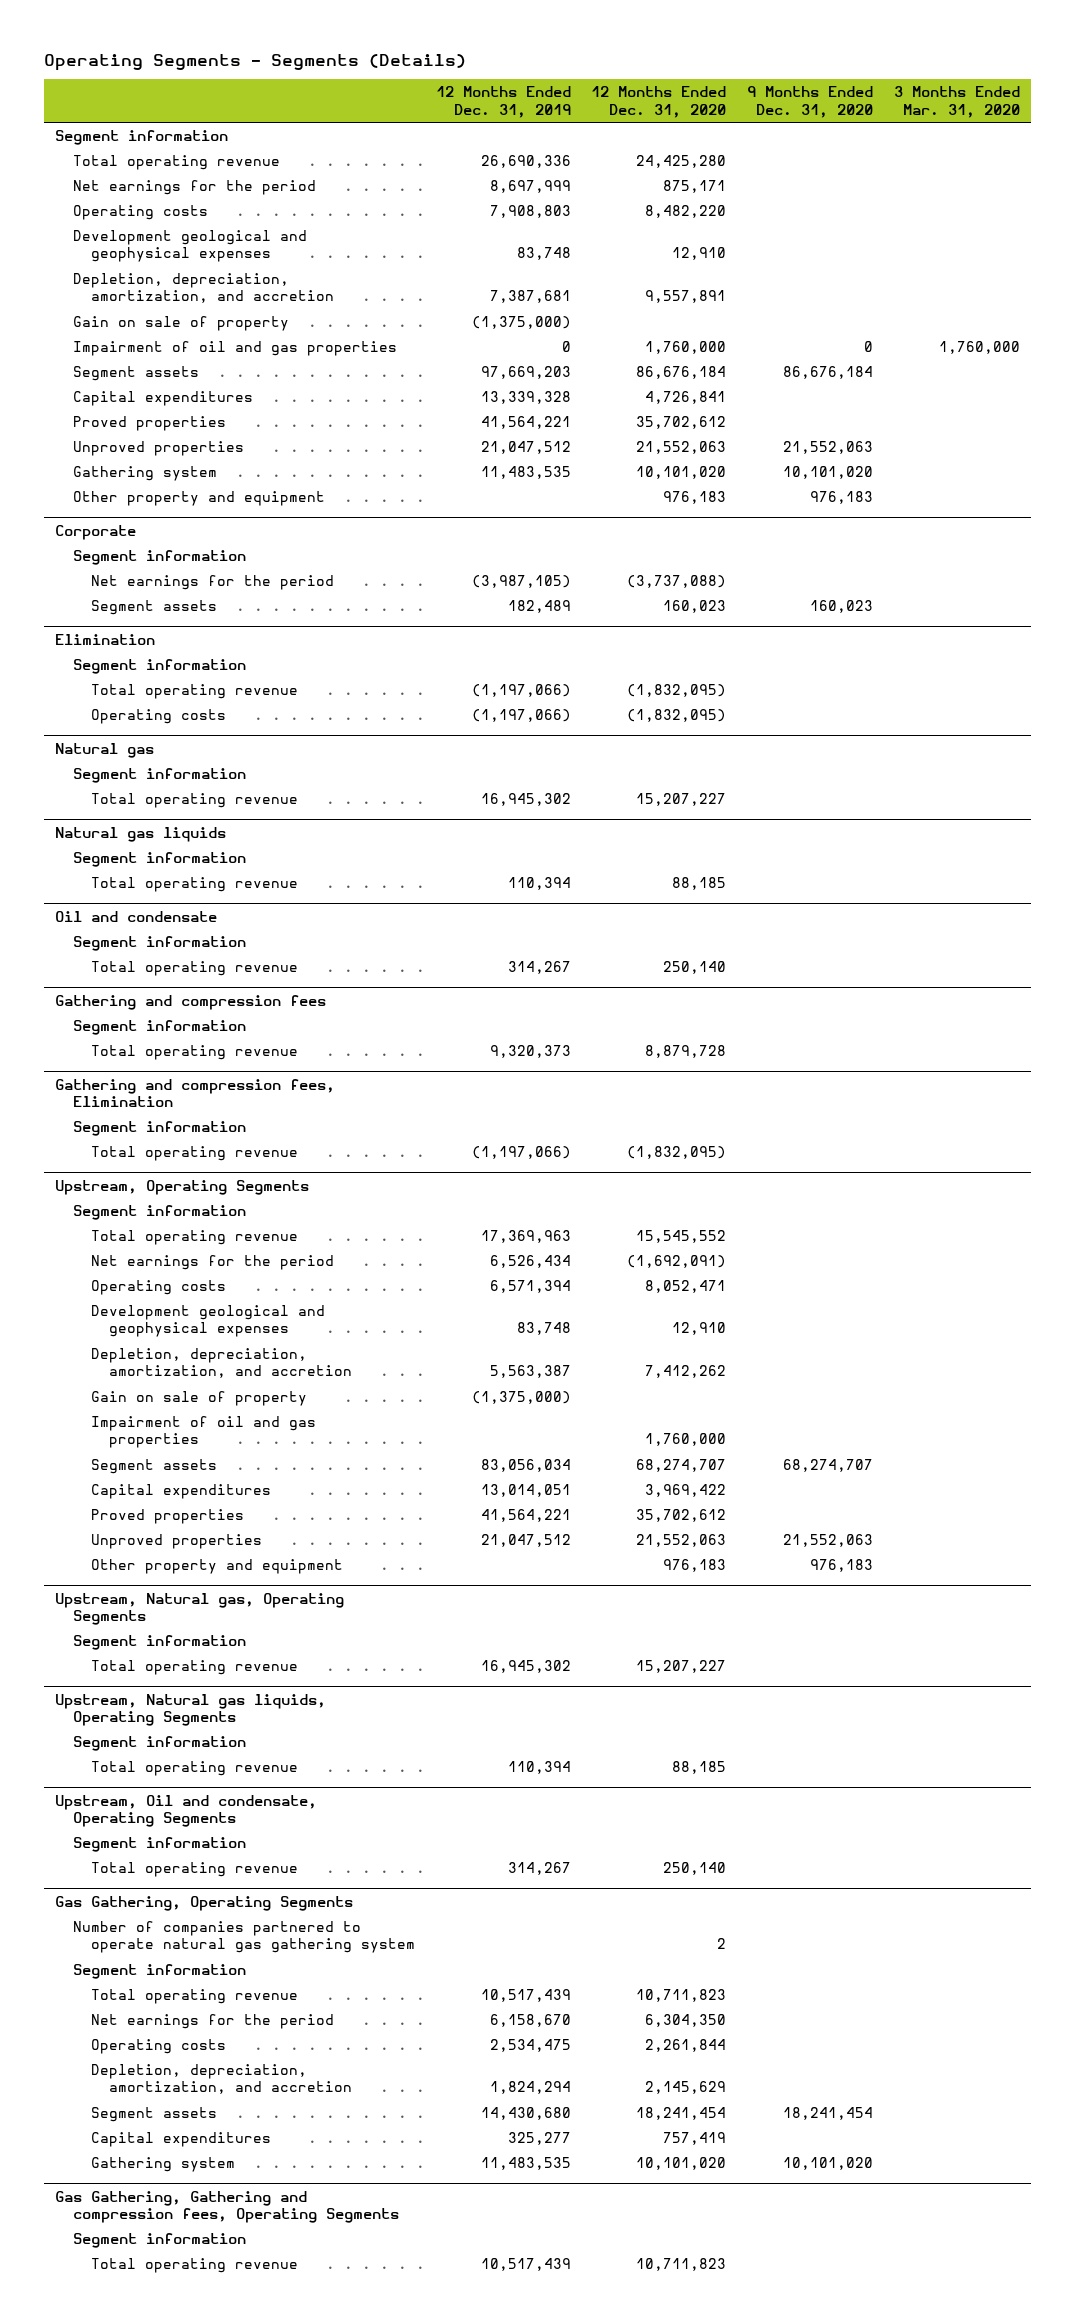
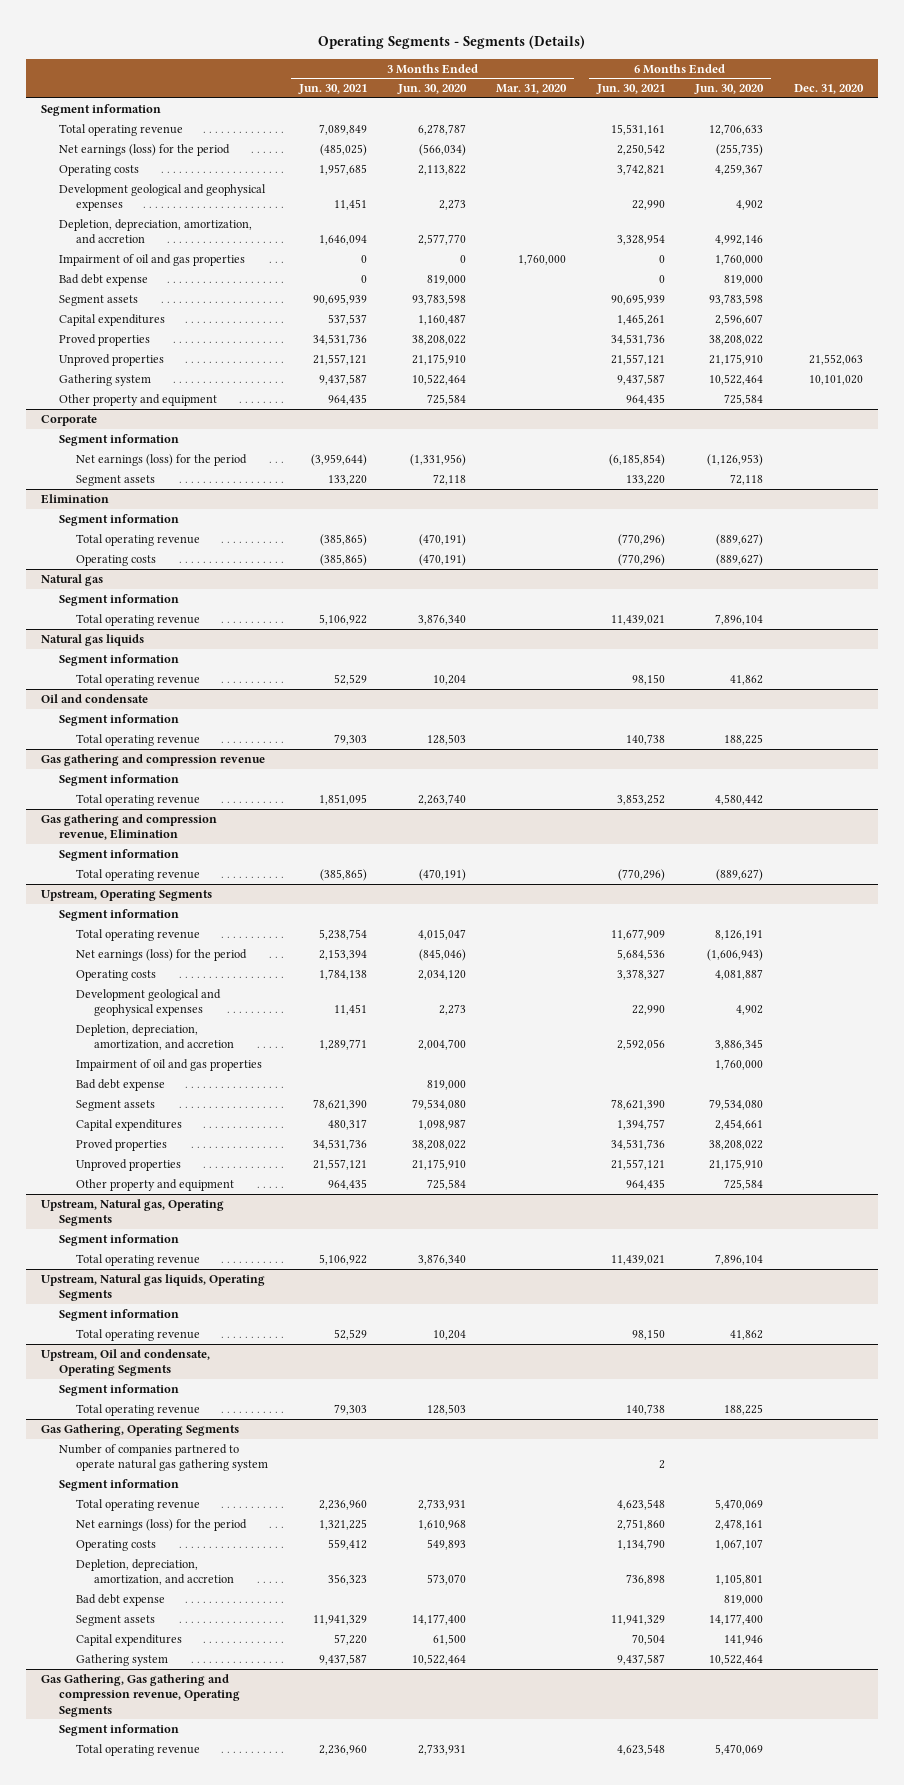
- | 12 Months Ended Dec. 31, 2019 | 12 Months Ended Dec. 31, 2020 | 9 Months Ended Dec. 31, 2020 | 3 Months Ended Mar. 31, 2020
+ | 3 Months Ended Jun. 30, 2021 | 3 Months Ended Jun. 30, 2020 | 3 Months Ended Mar. 31, 2020 | 6 Months Ended Jun. 30, 2021 | 6 Months Ended Jun. 30, 2020 | Dec. 31, 2020
- Net earnings for the period | 8,697,999 | 875,171 | |
+ Net earnings (loss) for the period | (485,025) | (566,034) | | 2,250,542 | (255,735) |
- Gain on sale of property | (1,375,000) | | |
+ Bad debt expense | 0 | 819,000 | | 0 | 819,000 |
@ Corporate
- Net earnings for the period | (3,987,105) | (3,737,088) | |
+ Net earnings (loss) for the period | (3,959,644) | (1,331,956) | | (6,185,854) | (1,126,953) |
- Gathering and compression fees
+ Gas gathering and compression revenue
- Gathering and compression fees, Elimination
+ Gas gathering and compression revenue, Elimination
@ Upstream, Operating Segments
- Net earnings for the period | 6,526,434 | (1,692,091) | |
+ Net earnings (loss) for the period | 2,153,394 | (845,046) | | 5,684,536 | (1,606,943) |
- Gain on sale of property | (1,375,000) | | |
+ Bad debt expense | | 819,000 | | | |
@ Gas Gathering, Operating Segments
- Net earnings for the period | 6,158,670 | 6,304,350 | |
+ Net earnings (loss) for the period | 1,321,225 | 1,610,968 | | 2,751,860 | 2,478,161 |
+ Bad debt expense | | | | | 819,000 |
- Gas Gathering, Gathering and compression fees, Operating Segments
+ Gas Gathering, Gas gathering and compression revenue, Operating Segments

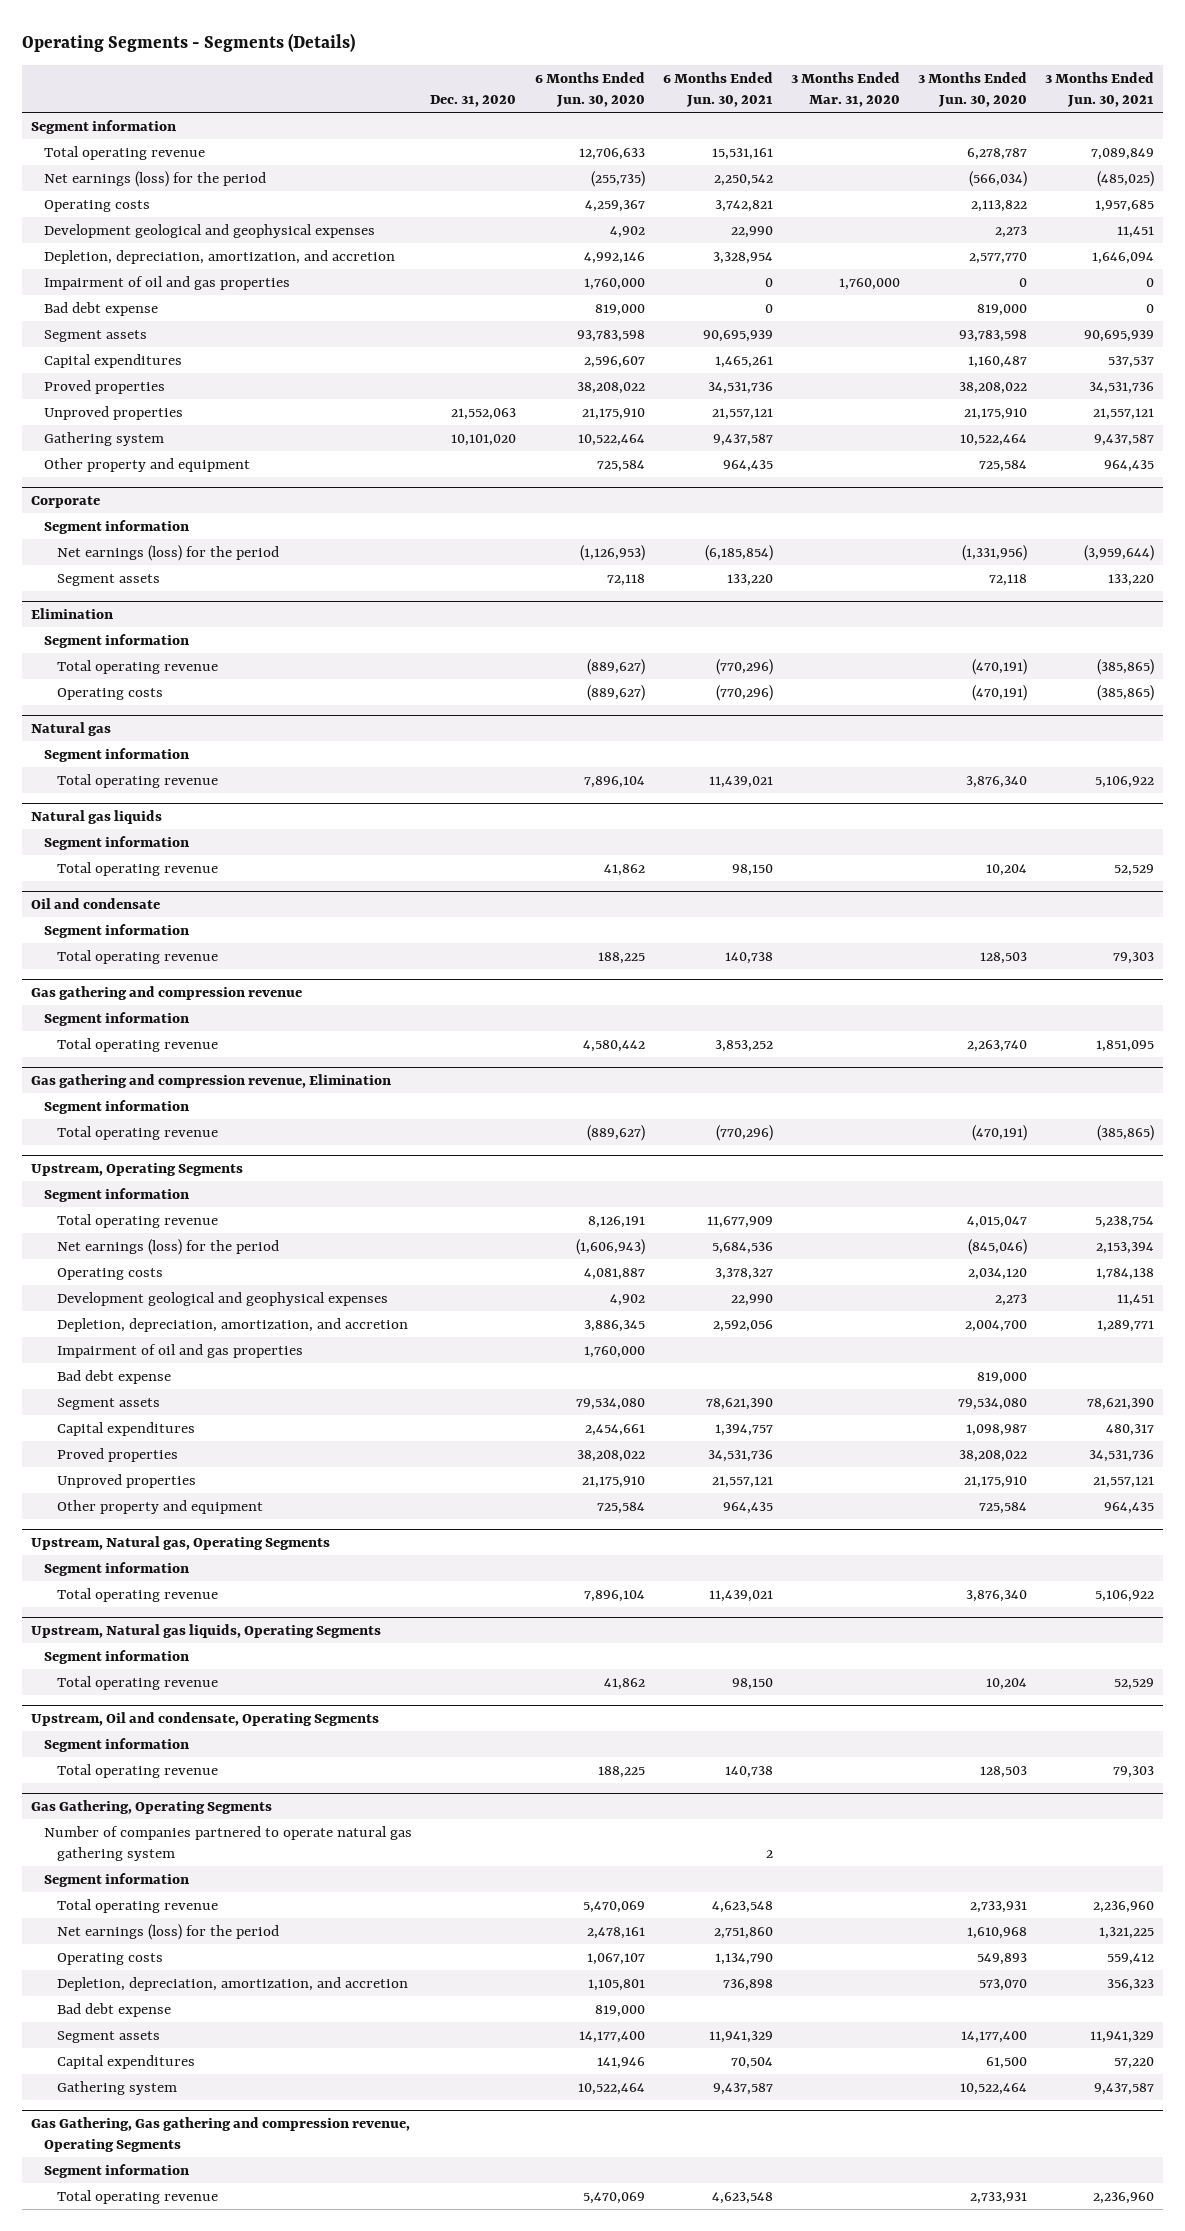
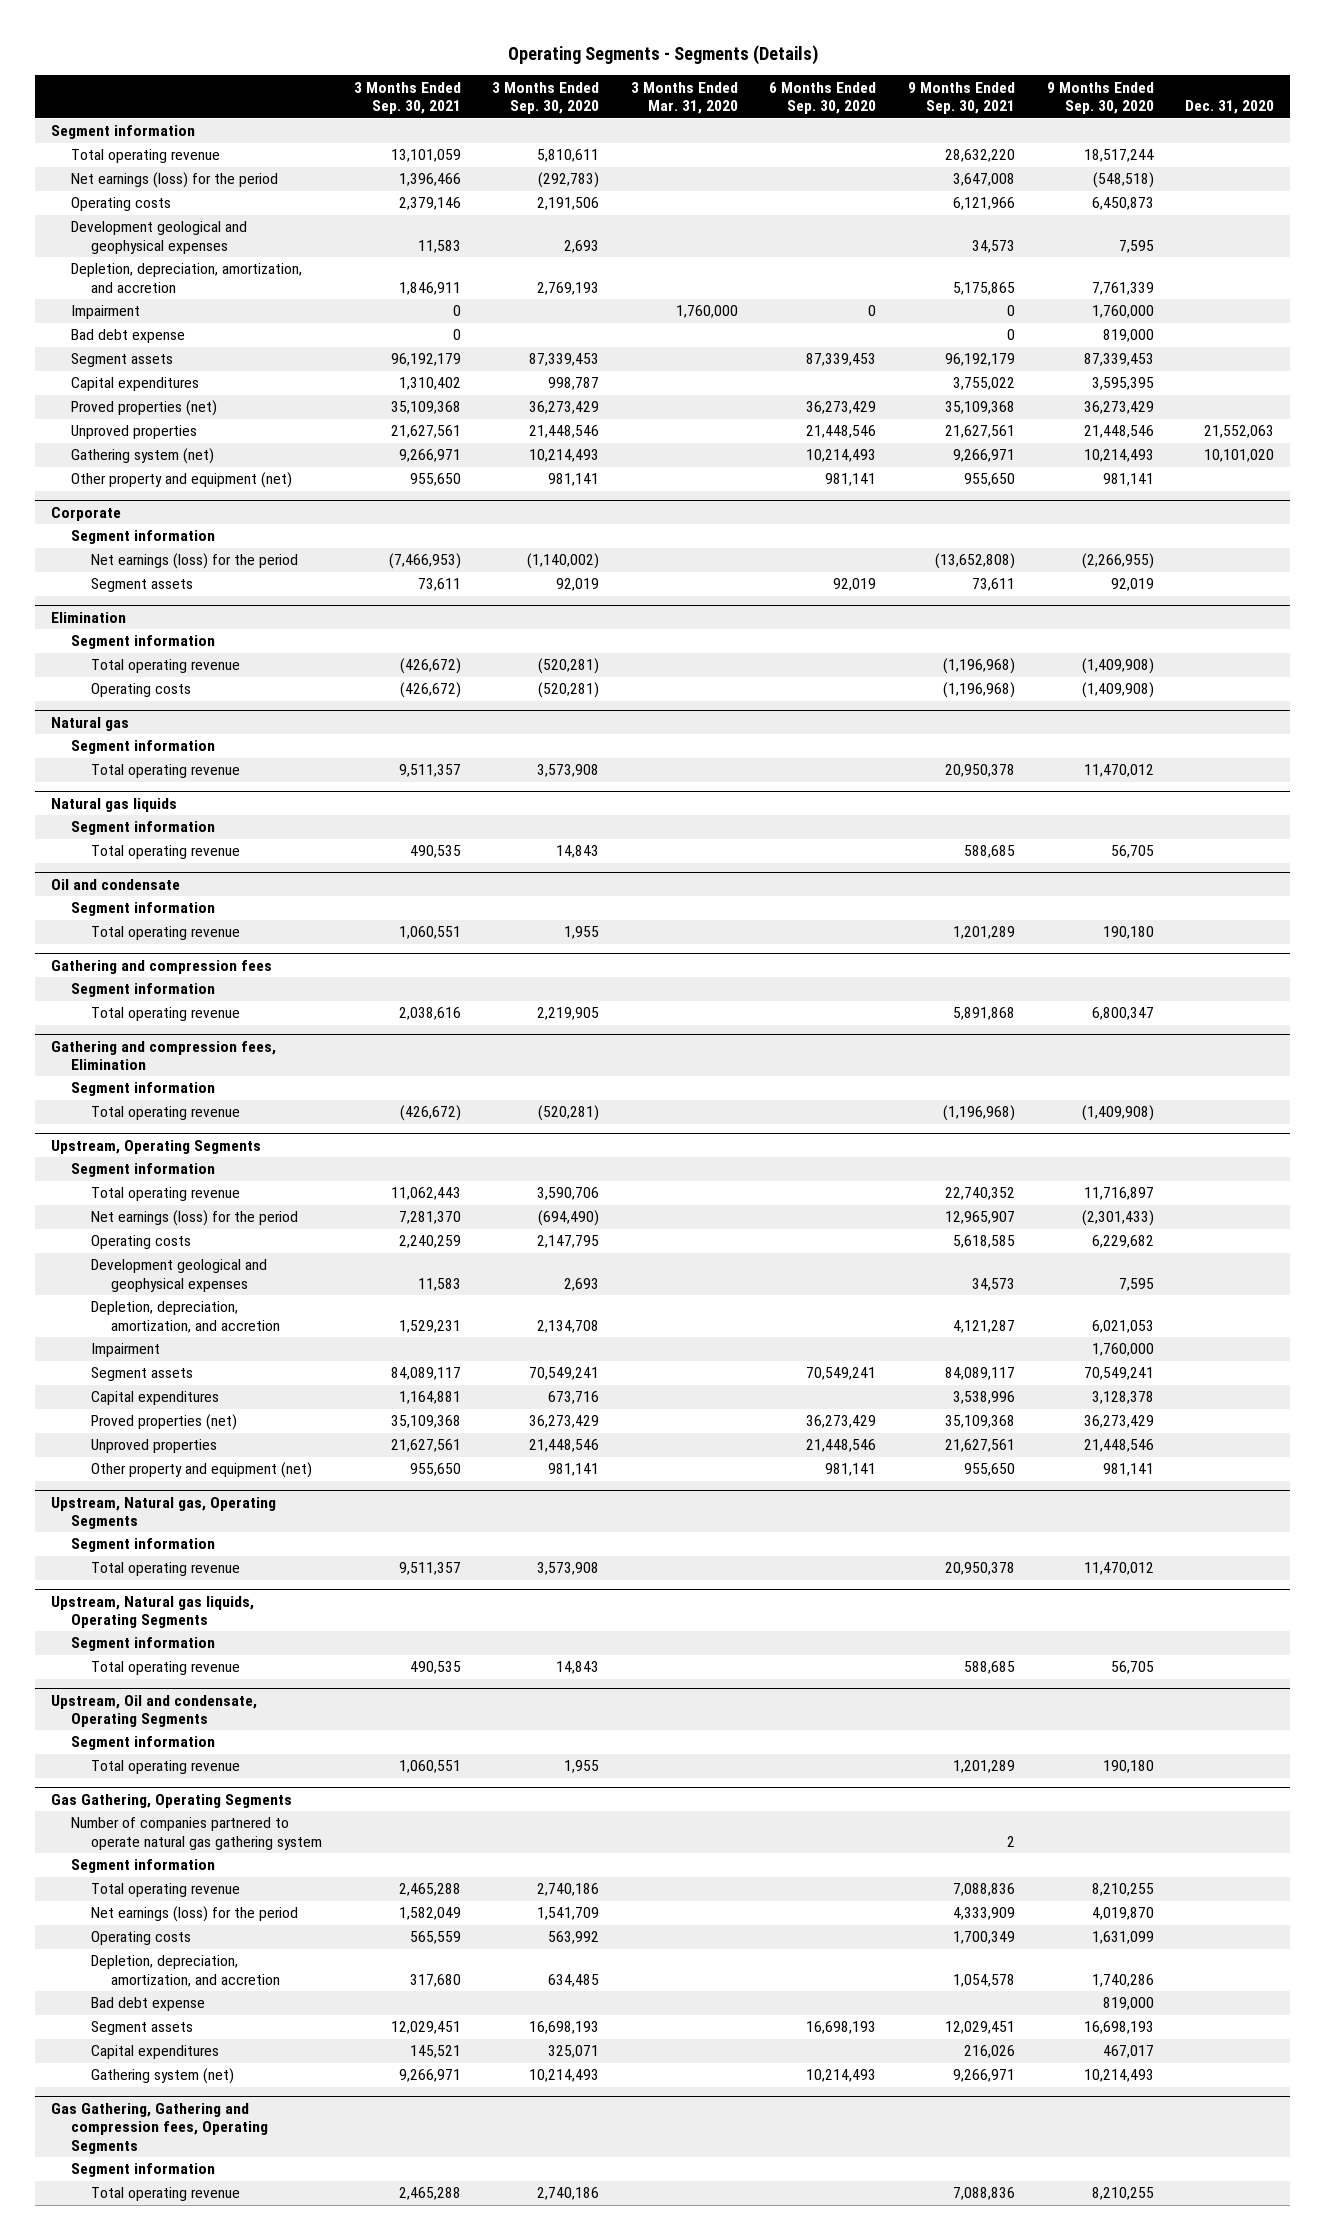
- | Dec. 31, 2020 | 6 Months Ended Jun. 30, 2020 | 6 Months Ended Jun. 30, 2021 | 3 Months Ended Mar. 31, 2020 | 3 Months Ended Jun. 30, 2020 | 3 Months Ended Jun. 30, 2021
+ | 3 Months Ended Sep. 30, 2021 | 3 Months Ended Sep. 30, 2020 | 3 Months Ended Mar. 31, 2020 | 6 Months Ended Sep. 30, 2020 | 9 Months Ended Sep. 30, 2021 | 9 Months Ended Sep. 30, 2020 | Dec. 31, 2020
- Impairment of oil and gas properties | | 1,760,000 | 0 | 1,760,000 | 0 | 0
+ Impairment | 0 | | 1,760,000 | 0 | 0 | 1,760,000 |
- Proved properties | | 38,208,022 | 34,531,736 | | 38,208,022 | 34,531,736
+ Proved properties (net) | 35,109,368 | 36,273,429 | | 36,273,429 | 35,109,368 | 36,273,429 |
- Gathering system | 10,101,020 | 10,522,464 | 9,437,587 | | 10,522,464 | 9,437,587
- Other property and equipment | | 725,584 | 964,435 | | 725,584 | 964,435
+ Gathering system (net) | 9,266,971 | 10,214,493 | | 10,214,493 | 9,266,971 | 10,214,493 | 10,101,020
+ Other property and equipment (net) | 955,650 | 981,141 | | 981,141 | 955,650 | 981,141 |
- Gas gathering and compression revenue
+ Gathering and compression fees
- Gas gathering and compression revenue, Elimination
+ Gathering and compression fees, Elimination
@ Upstream, Operating Segments
- Impairment of oil and gas properties | | 1,760,000 | | | |
- Bad debt expense | | | | | 819,000 |
+ Impairment | | | | | | 1,760,000 |
- Proved properties | | 38,208,022 | 34,531,736 | | 38,208,022 | 34,531,736
+ Proved properties (net) | 35,109,368 | 36,273,429 | | 36,273,429 | 35,109,368 | 36,273,429 |
- Other property and equipment | | 725,584 | 964,435 | | 725,584 | 964,435
+ Other property and equipment (net) | 955,650 | 981,141 | | 981,141 | 955,650 | 981,141 |
@ Gas Gathering, Operating Segments
- Gathering system | | 10,522,464 | 9,437,587 | | 10,522,464 | 9,437,587
- Gas Gathering, Gas gathering and compression revenue, Operating Segments
@ Gas Gathering, Operating Segments
+ Gathering system (net) | 9,266,971 | 10,214,493 | | 10,214,493 | 9,266,971 | 10,214,493 |
+ Gas Gathering, Gathering and compression fees, Operating Segments

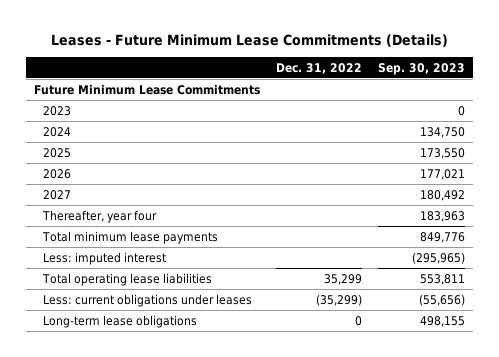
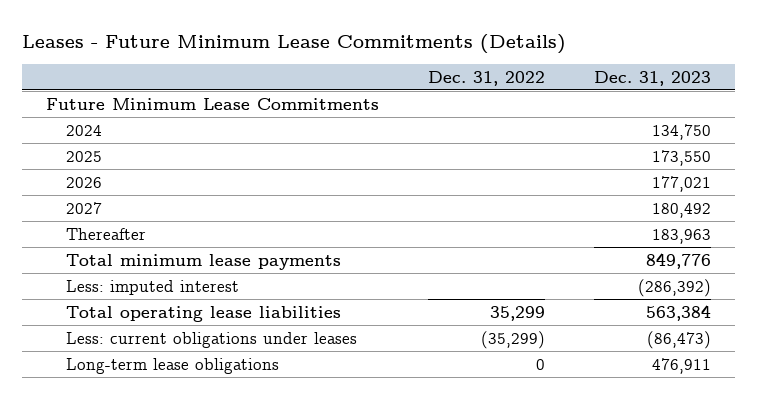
- | Dec. 31, 2022 | Sep. 30, 2023
+ | Dec. 31, 2022 | Dec. 31, 2023
- 2023 | | 0
- Thereafter, year four | | 183,963
+ Thereafter | | 183,963

